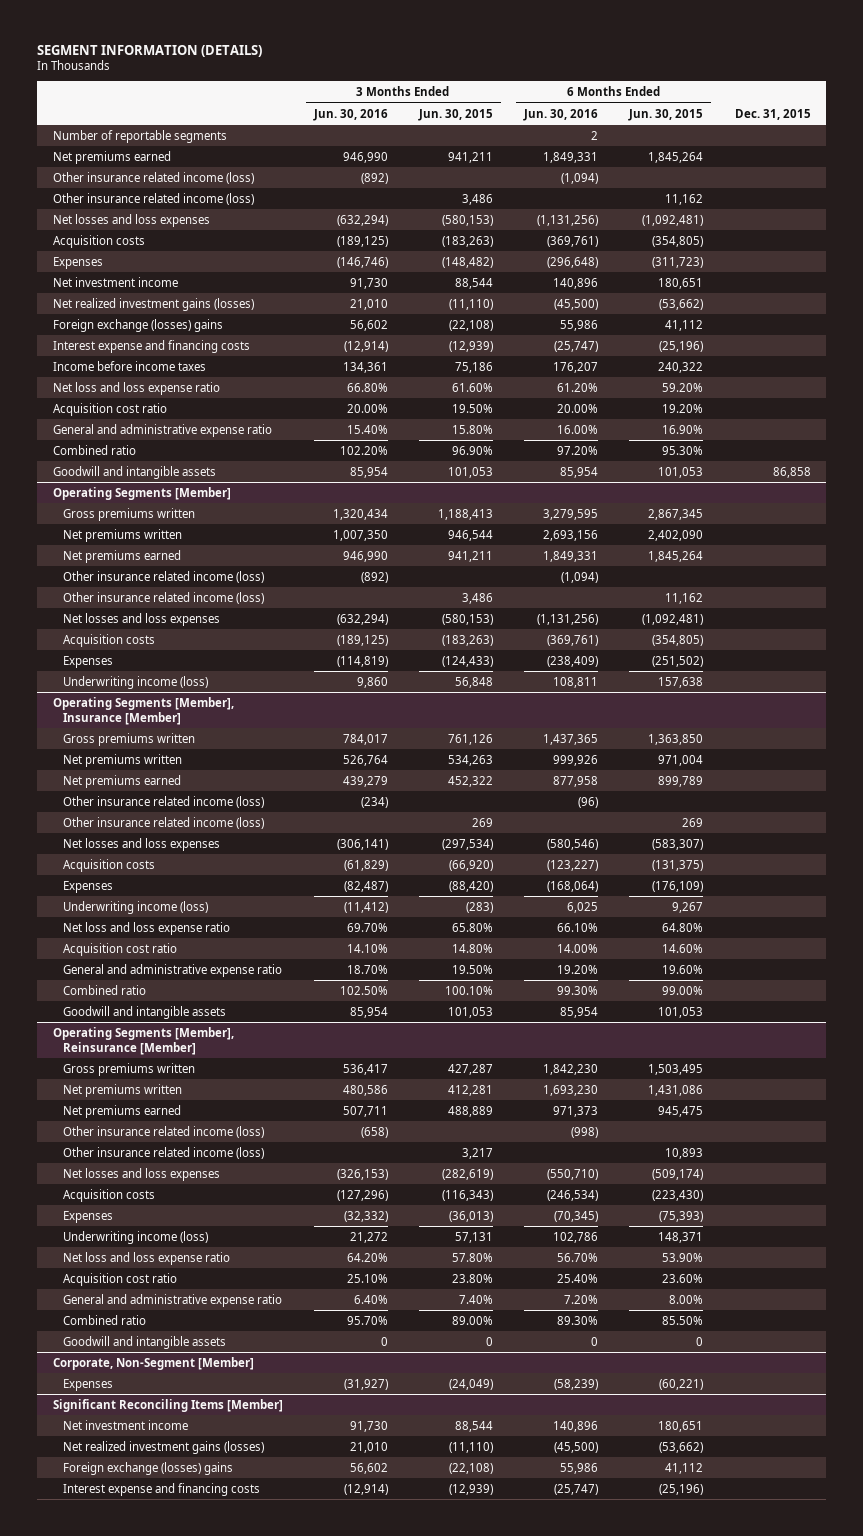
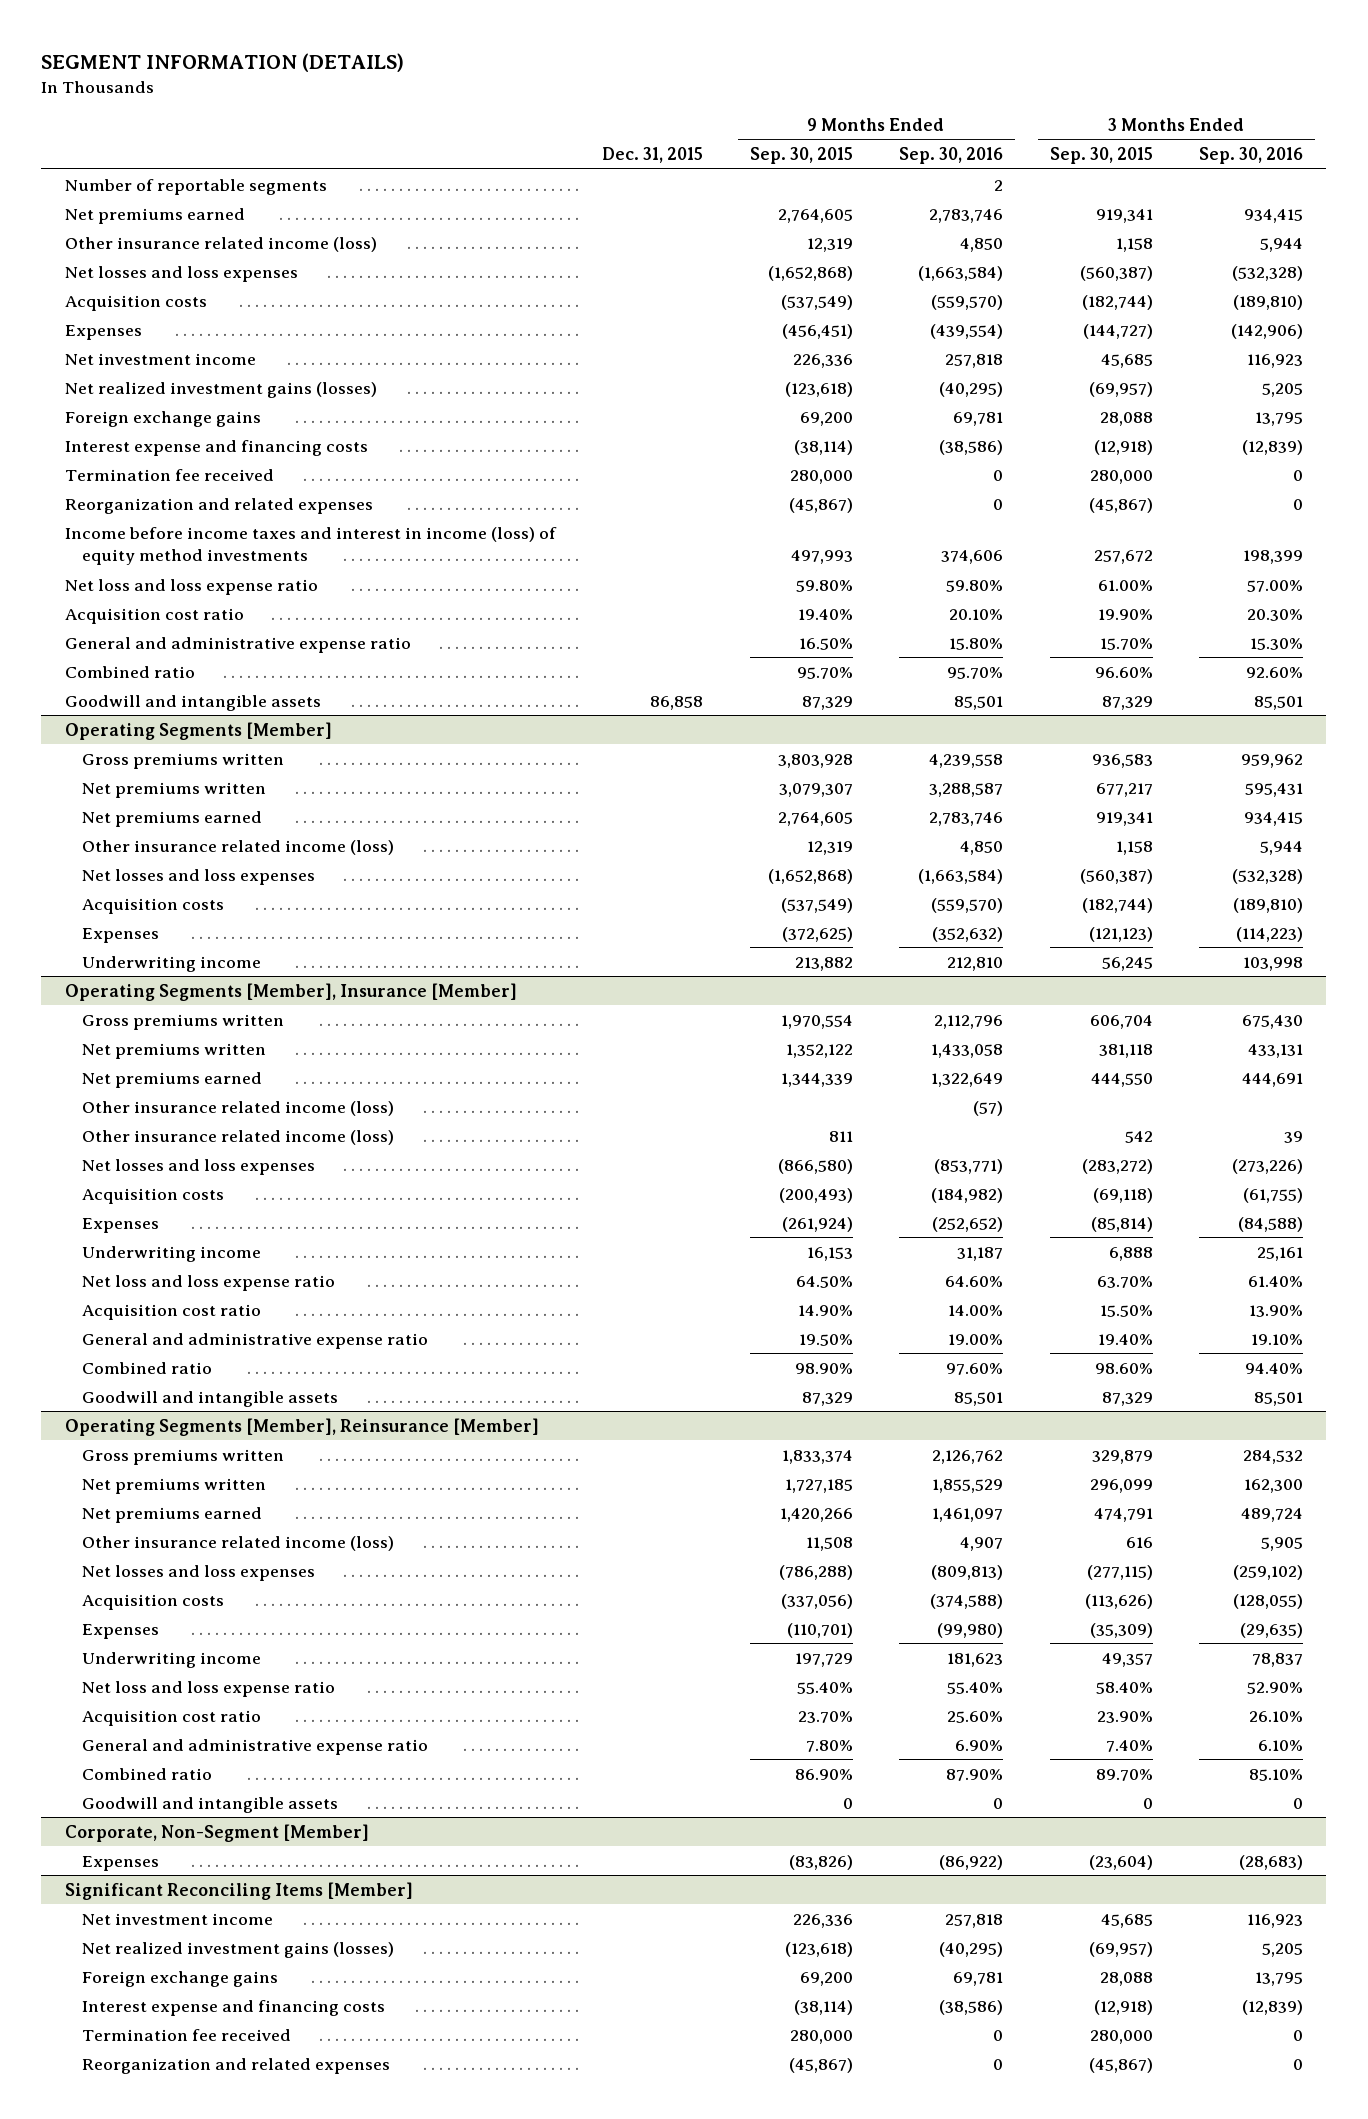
- | 3 Months Ended Jun. 30, 2016 | 3 Months Ended Jun. 30, 2015 | 6 Months Ended Jun. 30, 2016 | 6 Months Ended Jun. 30, 2015 | Dec. 31, 2015
+ | Dec. 31, 2015 | 9 Months Ended Sep. 30, 2015 | 9 Months Ended Sep. 30, 2016 | 3 Months Ended Sep. 30, 2015 | 3 Months Ended Sep. 30, 2016
- Other insurance related income (loss) | | 3,486 | | 11,162 |
- Foreign exchange (losses) gains | 56,602 | (22,108) | 55,986 | 41,112 |
+ Foreign exchange gains | | 69,200 | 69,781 | 28,088 | 13,795
- Income before income taxes | 134,361 | 75,186 | 176,207 | 240,322 |
+ Termination fee received | | 280,000 | 0 | 280,000 | 0
+ Reorganization and related expenses | | (45,867) | 0 | (45,867) | 0
+ Income before income taxes and interest in income (loss) of equity method investments | | 497,993 | 374,606 | 257,672 | 198,399
@ Operating Segments [Member]
- Other insurance related income (loss) | | 3,486 | | 11,162 |
- Underwriting income (loss) | 9,860 | 56,848 | 108,811 | 157,638 |
+ Underwriting income | | 213,882 | 212,810 | 56,245 | 103,998
@ Operating Segments [Member], Insurance [Member]
- Underwriting income (loss) | (11,412) | (283) | 6,025 | 9,267 |
+ Underwriting income | | 16,153 | 31,187 | 6,888 | 25,161
@ Operating Segments [Member], Reinsurance [Member]
- Other insurance related income (loss) | | 3,217 | | 10,893 |
- Underwriting income (loss) | 21,272 | 57,131 | 102,786 | 148,371 |
+ Underwriting income | | 197,729 | 181,623 | 49,357 | 78,837
@ Significant Reconciling Items [Member]
- Foreign exchange (losses) gains | 56,602 | (22,108) | 55,986 | 41,112 |
+ Foreign exchange gains | | 69,200 | 69,781 | 28,088 | 13,795
+ Termination fee received | | 280,000 | 0 | 280,000 | 0
+ Reorganization and related expenses | | (45,867) | 0 | (45,867) | 0

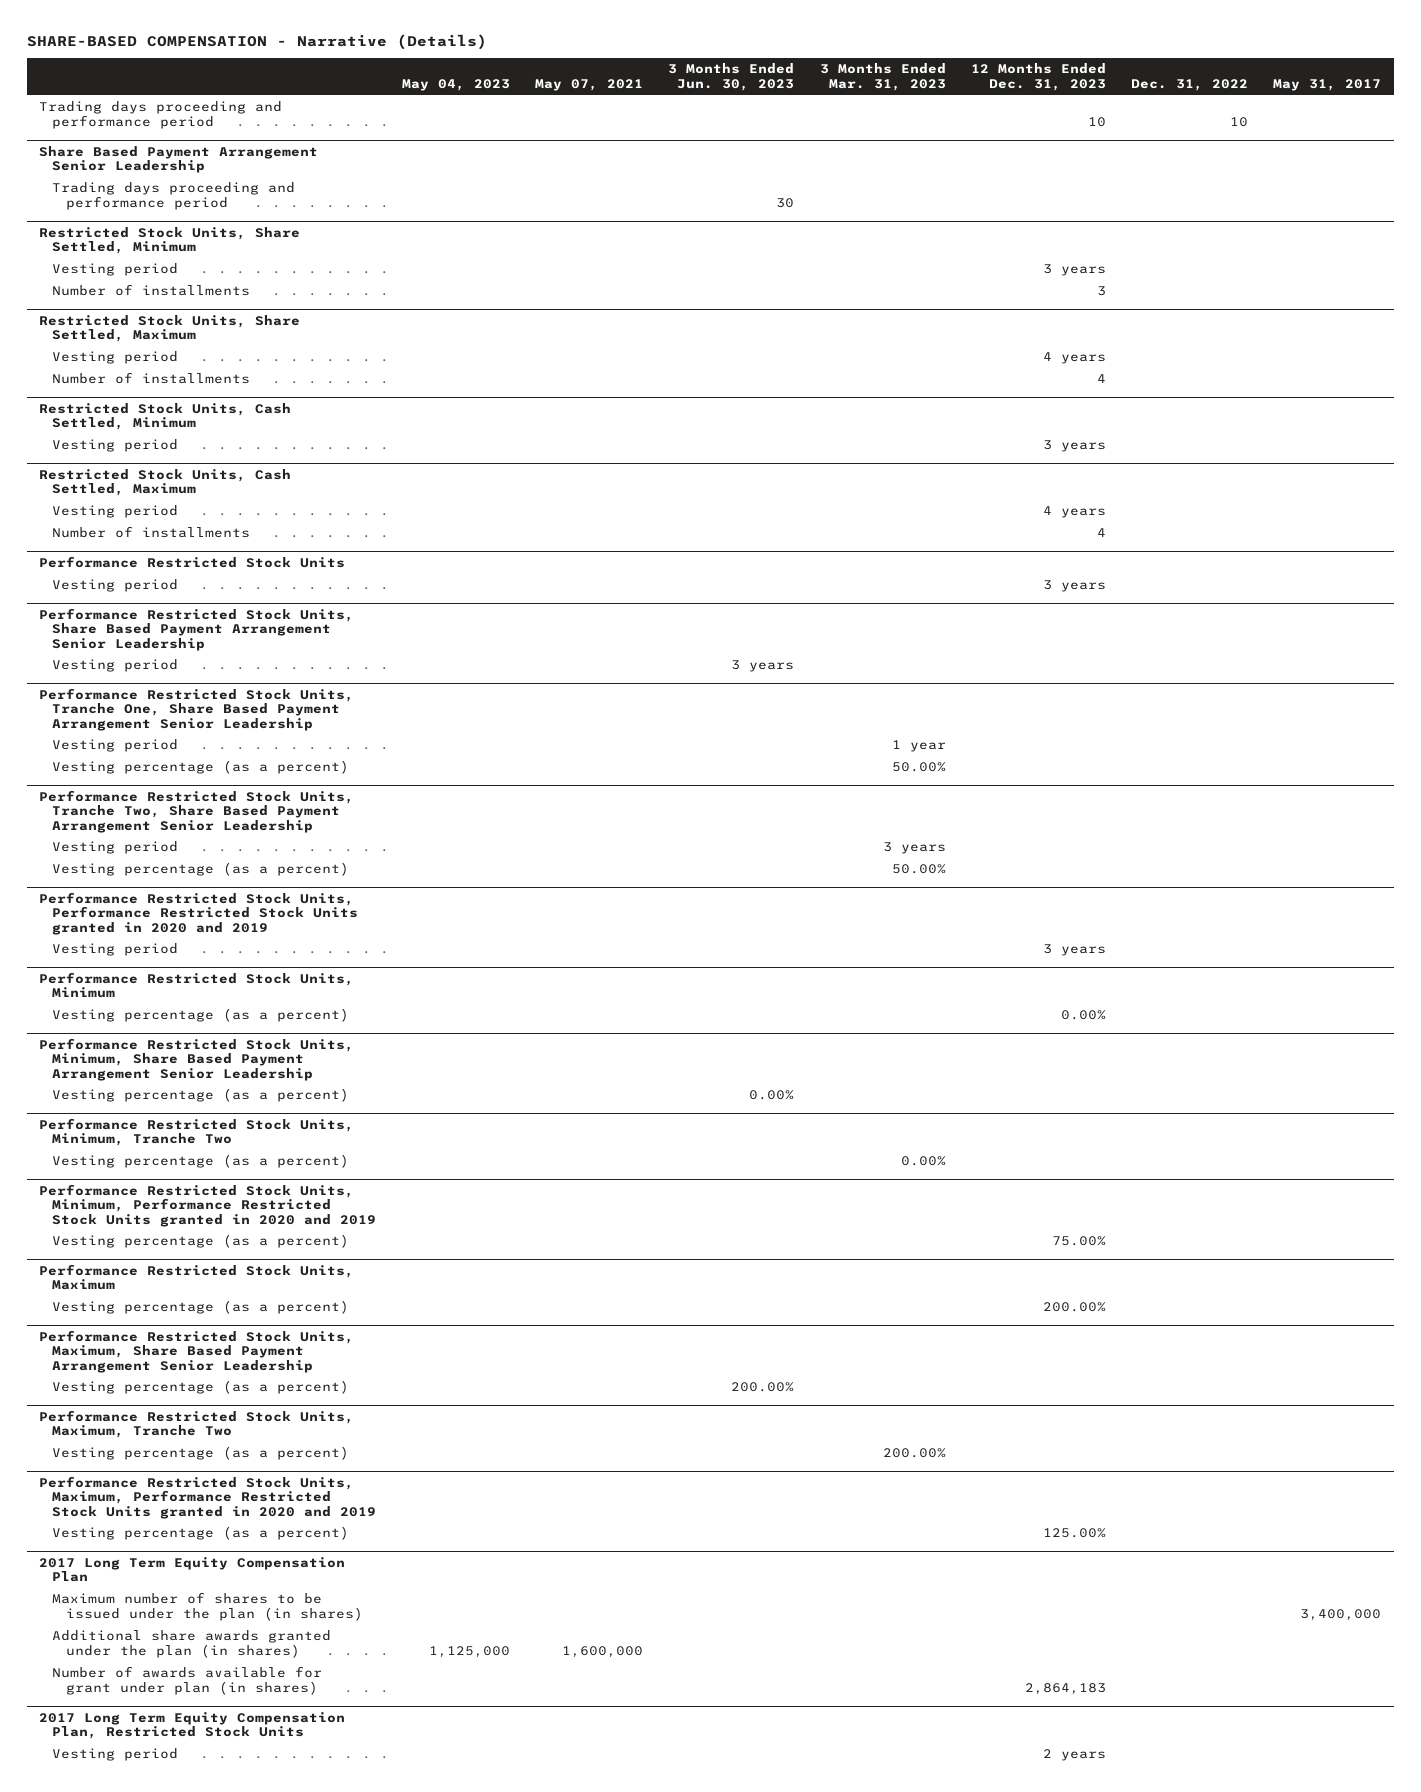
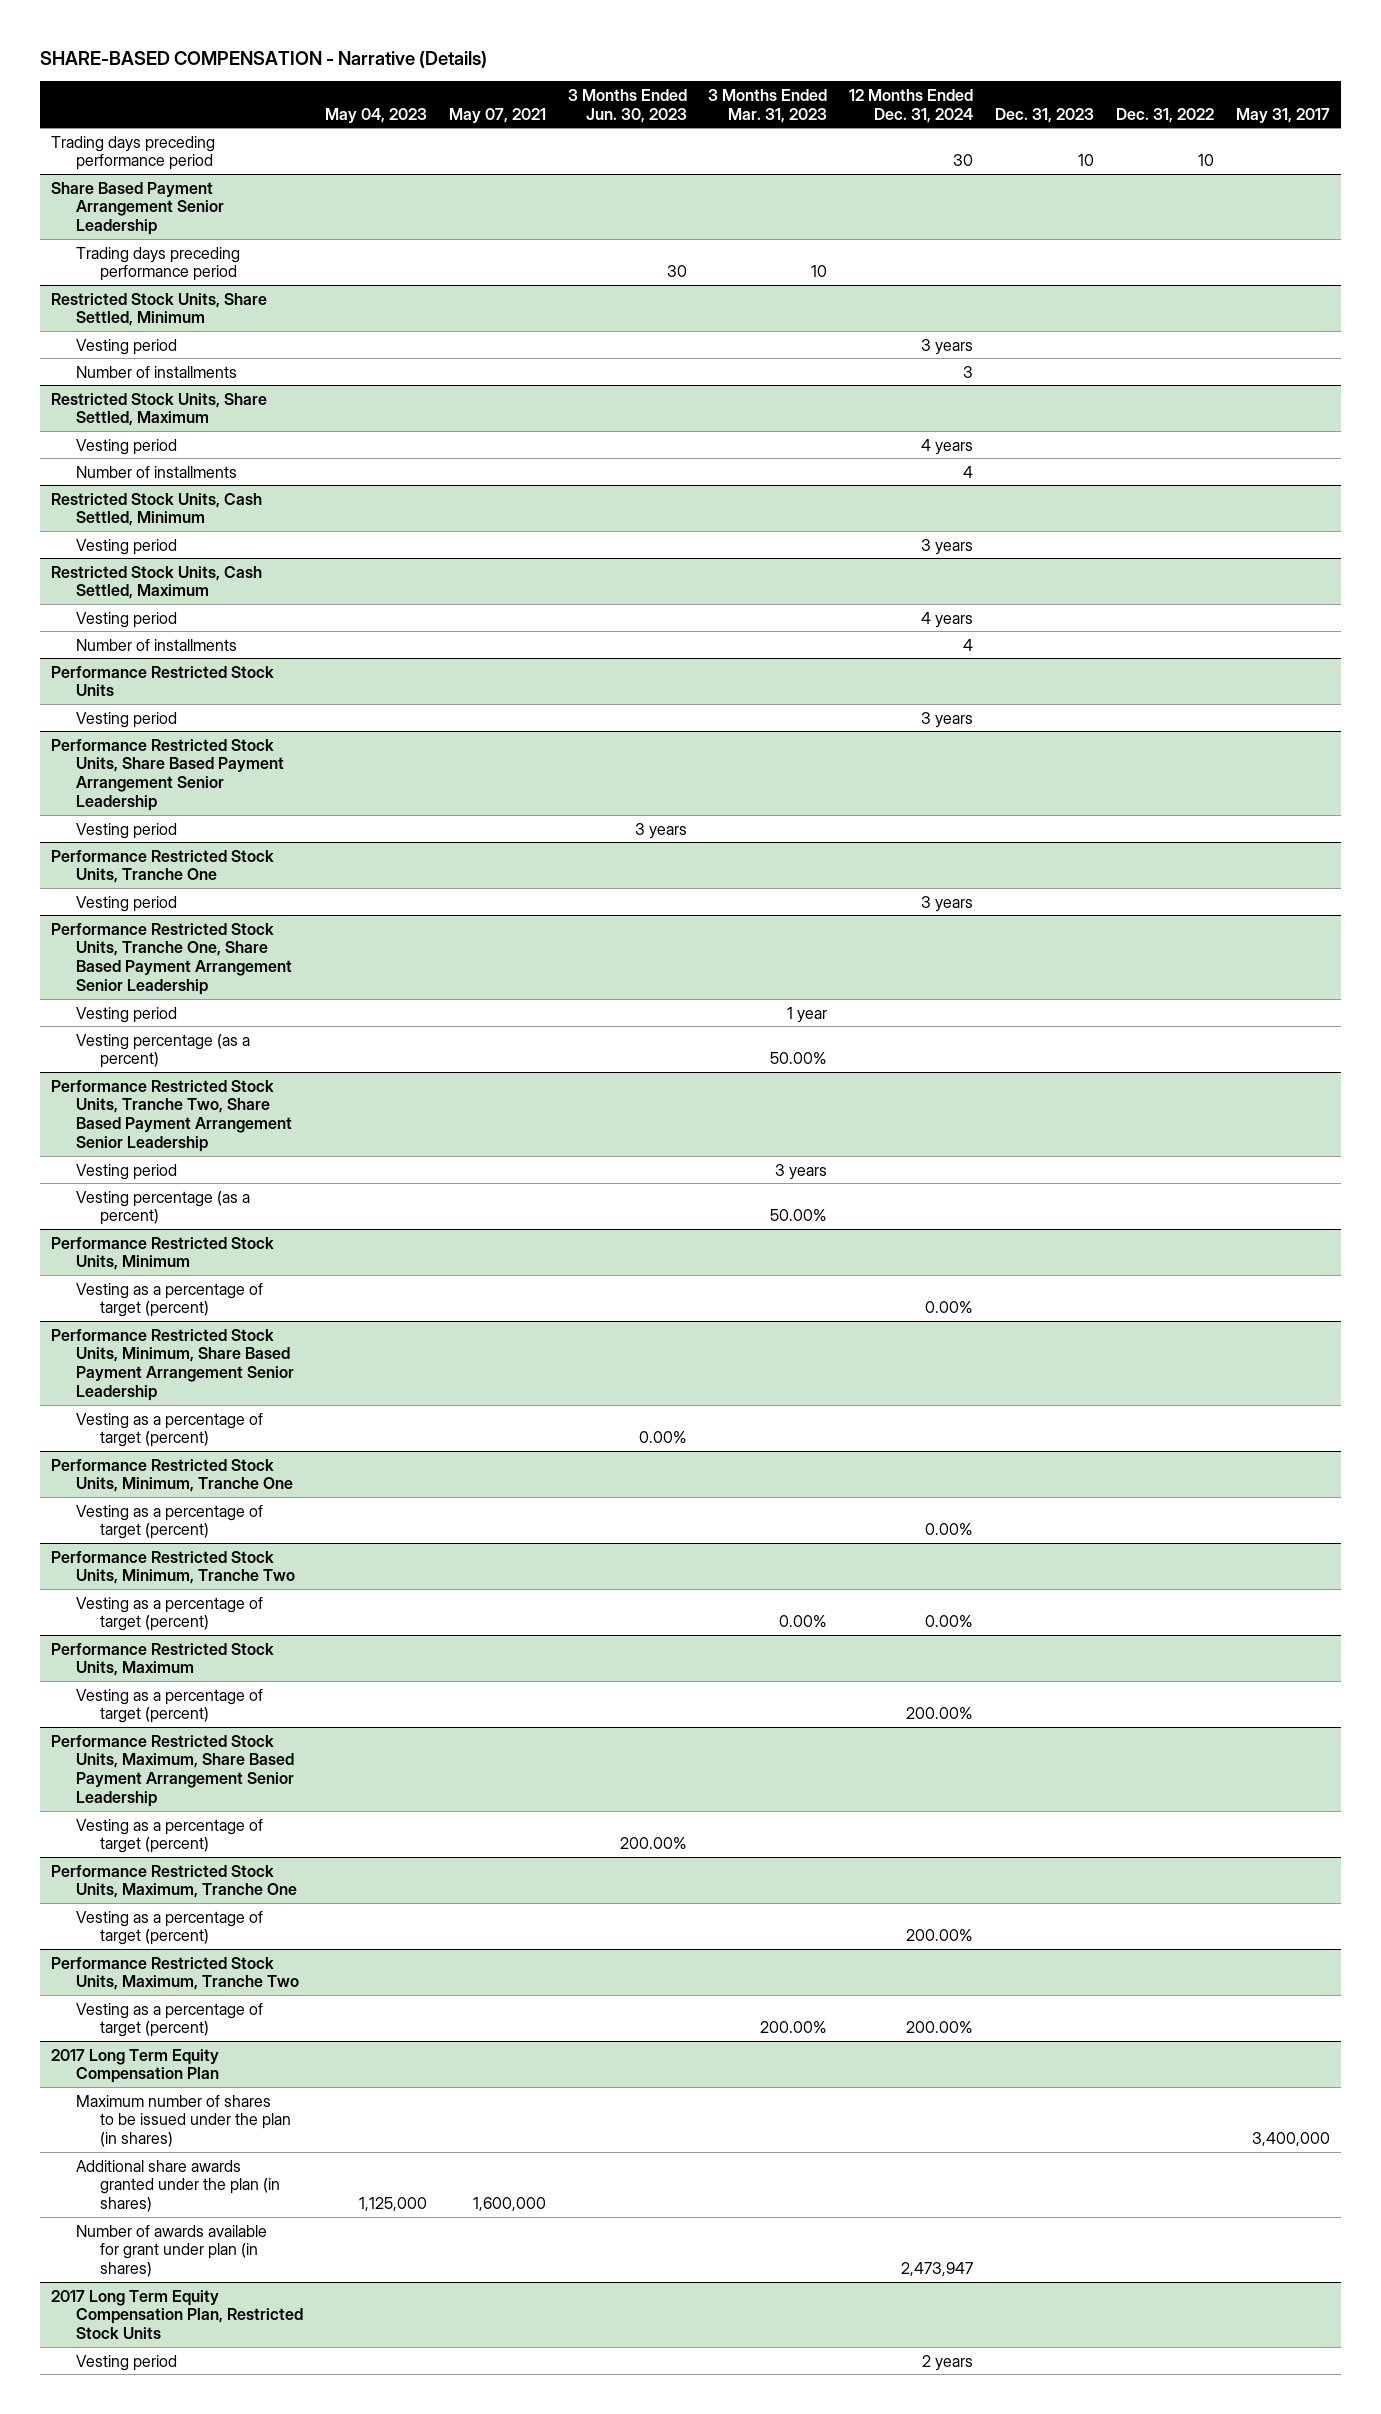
- | May 04, 2023 | May 07, 2021 | 3 Months Ended Jun. 30, 2023 | 3 Months Ended Mar. 31, 2023 | 12 Months Ended Dec. 31, 2023 | Dec. 31, 2022 | May 31, 2017
+ | May 04, 2023 | May 07, 2021 | 3 Months Ended Jun. 30, 2023 | 3 Months Ended Mar. 31, 2023 | 12 Months Ended Dec. 31, 2024 | Dec. 31, 2023 | Dec. 31, 2022 | May 31, 2017
- Trading days proceeding and performance period | | | | | 10 | 10 |
+ Trading days preceding performance period | | | | | 30 | 10 | 10 |
@ Share Based Payment Arrangement Senior Leadership
- Trading days proceeding and performance period | | | 30 | | | |
+ Trading days preceding performance period | | | 30 | 10 | | | |
+ Performance Restricted Stock Units, Tranche One
+ Vesting period | | | | | 3 years | | |
- Performance Restricted Stock Units, Performance Restricted Stock Units granted in 2020 and 2019
- Vesting period | | | | | 3 years | |
@ Performance Restricted Stock Units, Minimum
- Vesting percentage (as a percent) | | | | | 0.00% | |
+ Vesting as a percentage of target (percent) | | | | | 0.00% | | |
@ Performance Restricted Stock Units, Minimum, Share Based Payment Arrangement Senior Leadership
- Vesting percentage (as a percent) | | | 0.00% | | | |
+ Vesting as a percentage of target (percent) | | | 0.00% | | | | |
+ Performance Restricted Stock Units, Minimum, Tranche One
+ Vesting as a percentage of target (percent) | | | | | 0.00% | | |
@ Performance Restricted Stock Units, Minimum, Tranche Two
- Vesting percentage (as a percent) | | | | 0.00% | | |
- Performance Restricted Stock Units, Minimum, Performance Restricted Stock Units granted in 2020 and 2019
- Vesting percentage (as a percent) | | | | | 75.00% | |
@ Performance Restricted Stock Units, Minimum, Tranche Two
+ Vesting as a percentage of target (percent) | | | | 0.00% | 0.00% | | |
@ Performance Restricted Stock Units, Maximum
- Vesting percentage (as a percent) | | | | | 200.00% | |
+ Vesting as a percentage of target (percent) | | | | | 200.00% | | |
@ Performance Restricted Stock Units, Maximum, Share Based Payment Arrangement Senior Leadership
- Vesting percentage (as a percent) | | | 200.00% | | | |
+ Vesting as a percentage of target (percent) | | | 200.00% | | | | |
+ Performance Restricted Stock Units, Maximum, Tranche One
+ Vesting as a percentage of target (percent) | | | | | 200.00% | | |
@ Performance Restricted Stock Units, Maximum, Tranche Two
- Vesting percentage (as a percent) | | | | 200.00% | | |
- Performance Restricted Stock Units, Maximum, Performance Restricted Stock Units granted in 2020 and 2019
- Vesting percentage (as a percent) | | | | | 125.00% | |
@ Performance Restricted Stock Units, Maximum, Tranche Two
+ Vesting as a percentage of target (percent) | | | | 200.00% | 200.00% | | |

